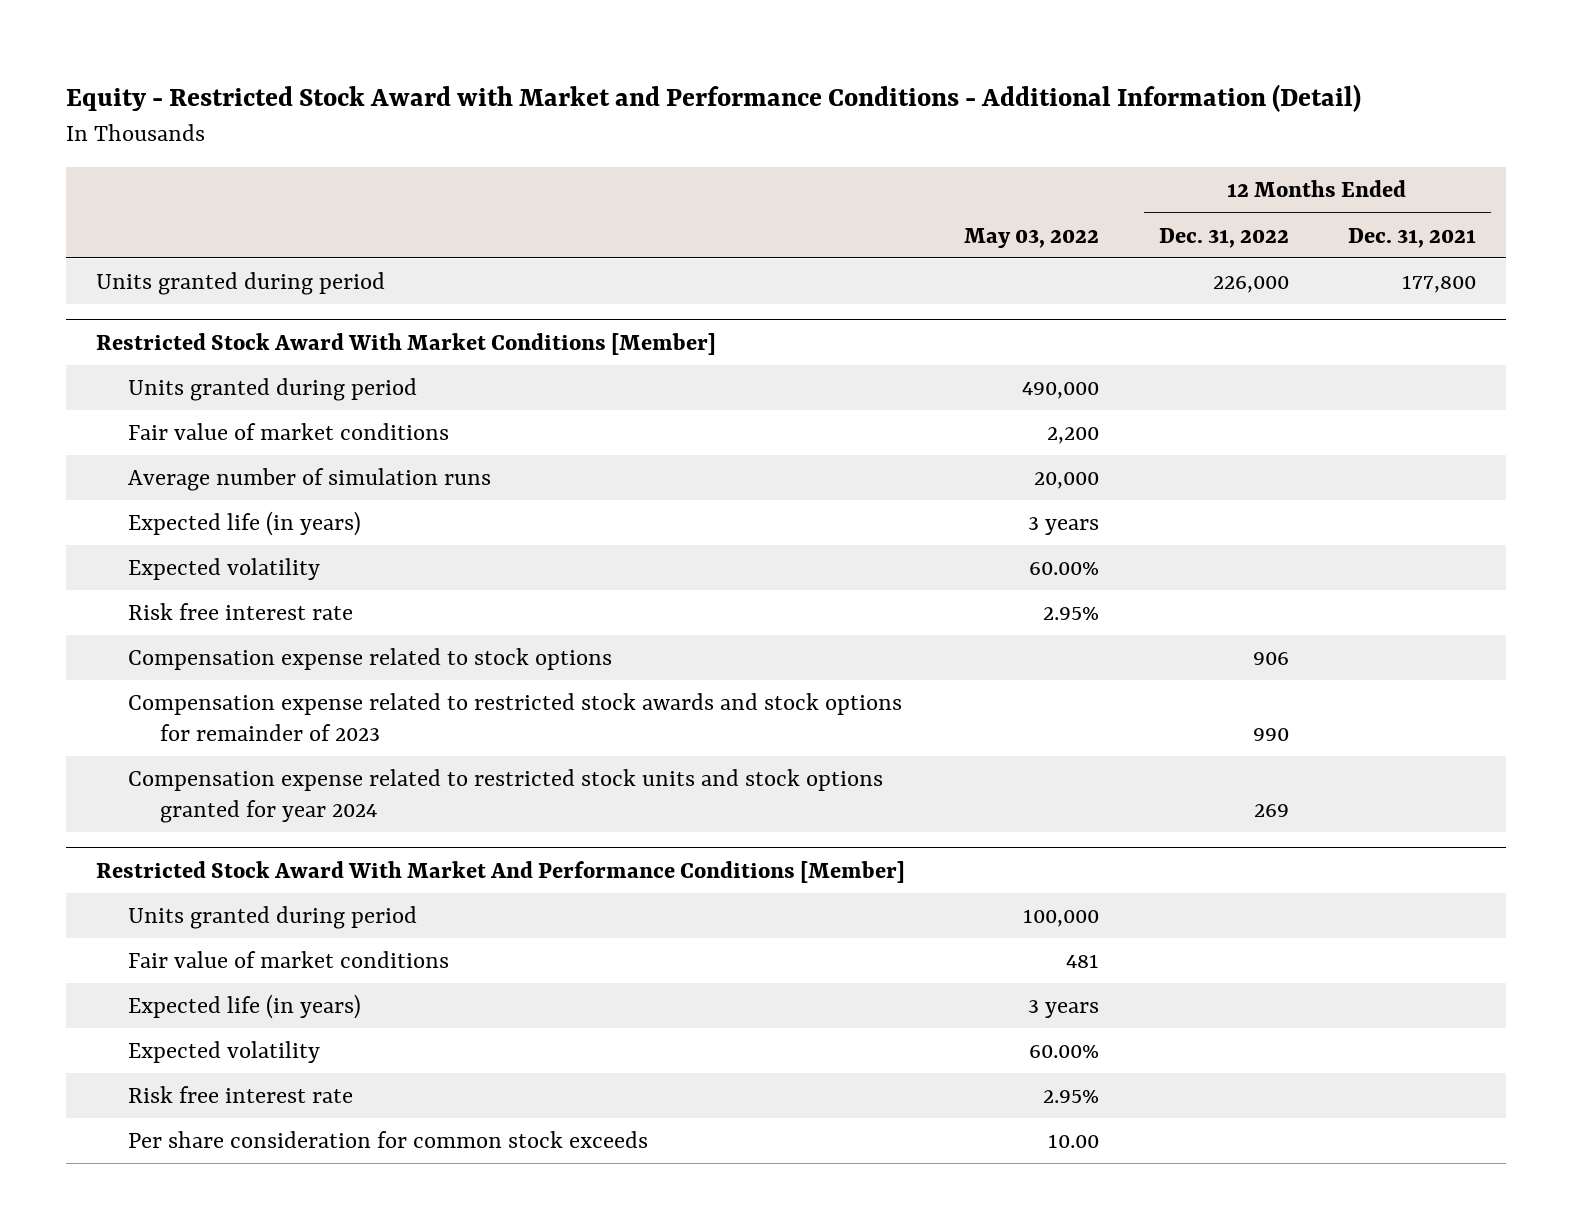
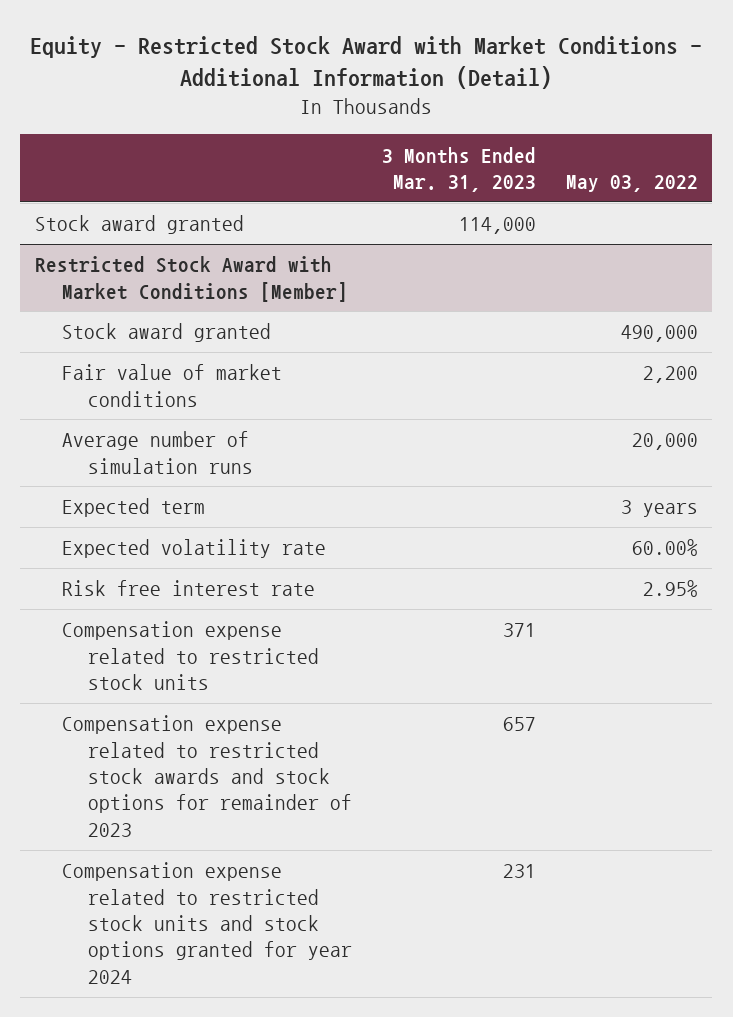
- Equity - Restricted Stock Award with Market and Performance Conditions - Additional Information (Detail)
+ Equity - Restricted Stock Award with Market Conditions - Additional Information (Detail)
- | May 03, 2022 | 12 Months Ended Dec. 31, 2022 | 12 Months Ended Dec. 31, 2021
+ | 3 Months Ended Mar. 31, 2023 | May 03, 2022
- Units granted during period | | 226,000 | 177,800
- Restricted Stock Award With Market Conditions [Member]
- Units granted during period | 490,000 | |
+ Stock award granted | 114,000 |
+ Restricted Stock Award with Market Conditions [Member]
+ Stock award granted | | 490,000
- Expected life (in years) | 3 years | |
- Expected volatility | 60.00% | |
+ Expected term | | 3 years
+ Expected volatility rate | | 60.00%
- Compensation expense related to stock options | | 906 |
+ Compensation expense related to restricted stock units | 371 |
- Restricted Stock Award With Market And Performance Conditions [Member]
- Units granted during period | 100,000 | |
- Fair value of market conditions | 481 | |
- Expected life (in years) | 3 years | |
- Expected volatility | 60.00% | |
- Risk free interest rate | 2.95% | |
- Per share consideration for common stock exceeds | 10.00 | |

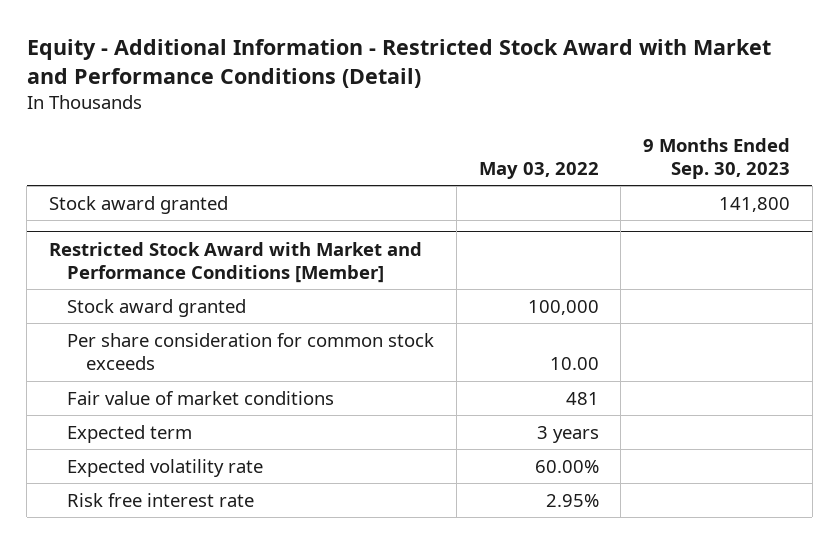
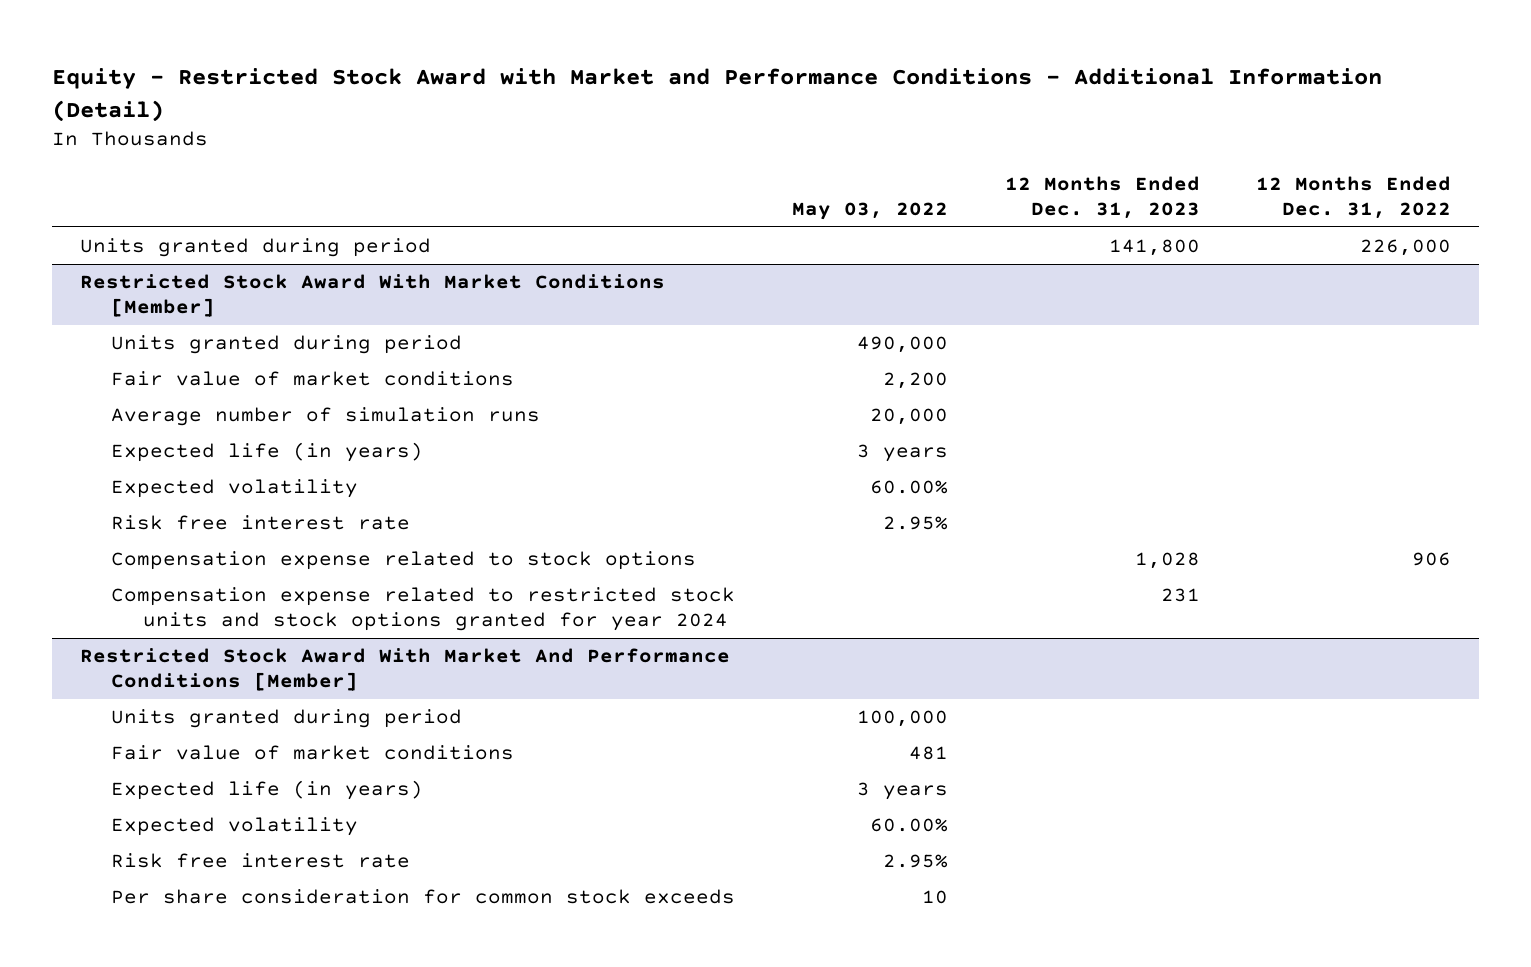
- Equity - Additional Information - Restricted Stock Award with Market and Performance Conditions (Detail)
+ Equity - Restricted Stock Award with Market and Performance Conditions - Additional Information (Detail)
- | May 03, 2022 | 9 Months Ended Sep. 30, 2023
+ | May 03, 2022 | 12 Months Ended Dec. 31, 2023 | 12 Months Ended Dec. 31, 2022
- Stock award granted | | 141,800
- Restricted Stock Award with Market and Performance Conditions [Member]
- Stock award granted | 100,000 |
- Per share consideration for common stock exceeds | 10.00 |
+ Units granted during period | | 141,800 | 226,000
+ Restricted Stock Award With Market Conditions [Member]
+ Units granted during period | 490,000 | |
+ Fair value of market conditions | 2,200 | |
+ Average number of simulation runs | 20,000 | |
+ Expected life (in years) | 3 years | |
+ Expected volatility | 60.00% | |
+ Risk free interest rate | 2.95% | |
+ Compensation expense related to stock options | | 1,028 | 906
+ Compensation expense related to restricted stock units and stock options granted for year 2024 | | 231 |
+ Restricted Stock Award With Market And Performance Conditions [Member]
+ Units granted during period | 100,000 | |
- Expected term | 3 years |
- Expected volatility rate | 60.00% |
+ Expected life (in years) | 3 years | |
+ Expected volatility | 60.00% | |
+ Per share consideration for common stock exceeds | 10 | |

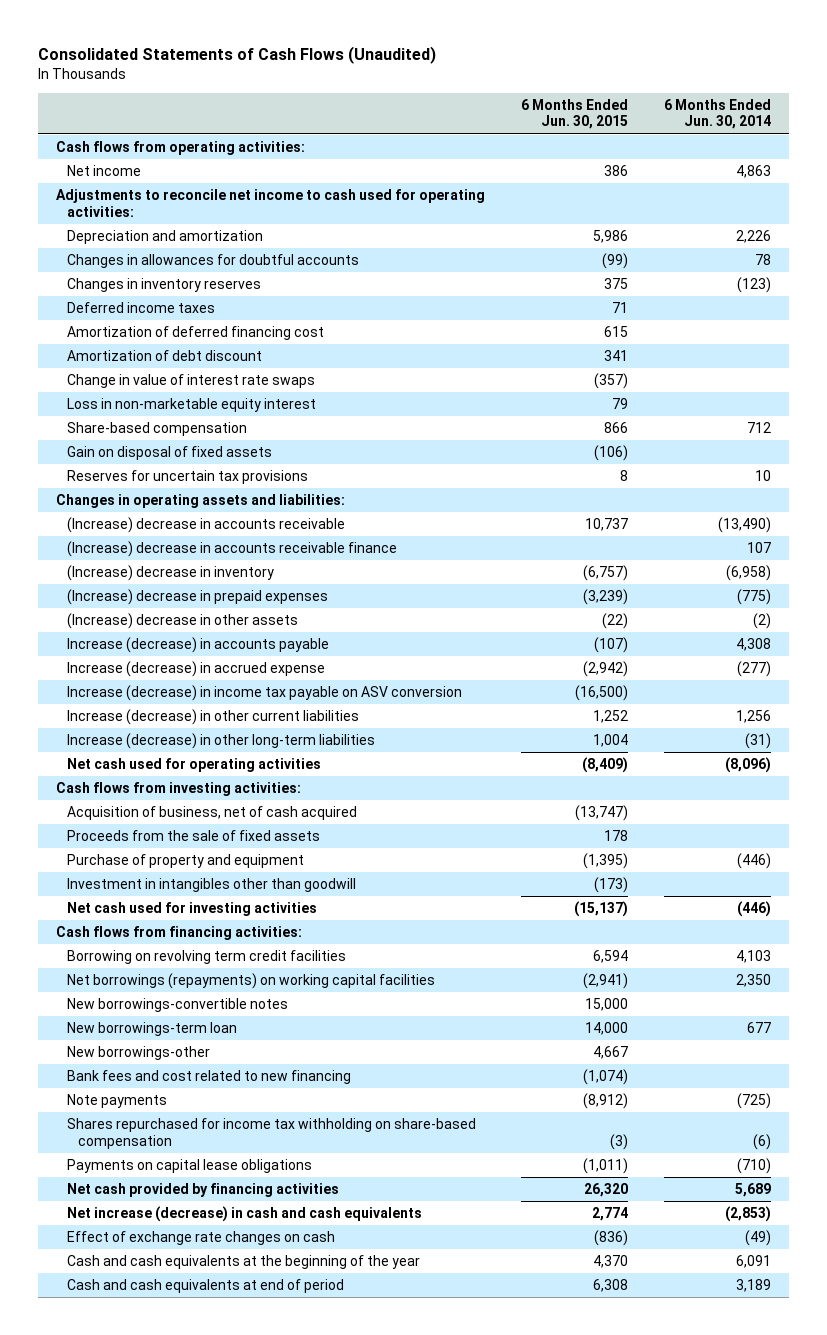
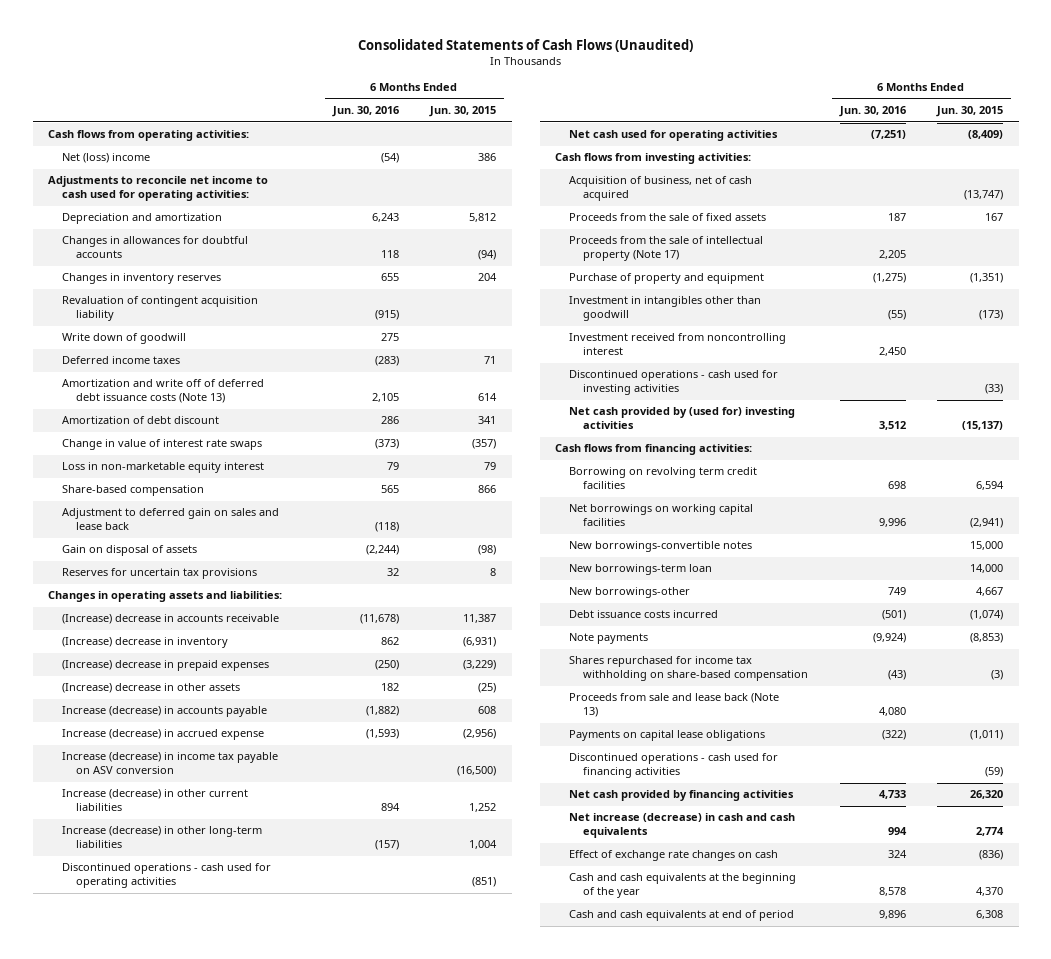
- | 6 Months Ended Jun. 30, 2015 | 6 Months Ended Jun. 30, 2014
+ | 6 Months Ended Jun. 30, 2016 | 6 Months Ended Jun. 30, 2015
- Net income | 386 | 4,863
+ Net (loss) income | (54) | 386
- Depreciation and amortization | 5,986 | 2,226
- Changes in allowances for doubtful accounts | (99) | 78
- Changes in inventory reserves | 375 | (123)
+ Depreciation and amortization | 6,243 | 5,812
+ Changes in allowances for doubtful accounts | 118 | (94)
+ Changes in inventory reserves | 655 | 204
+ Revaluation of contingent acquisition liability | (915) |
+ Write down of goodwill | 275 |
- Amortization of deferred financing cost | 615 |
+ Amortization and write off of deferred debt issuance costs (Note 13) | 2,105 | 614
- Gain on disposal of fixed assets | (106) |
+ Adjustment to deferred gain on sales and lease back | (118) |
+ Gain on disposal of assets | (2,244) | (98)
- (Increase) decrease in accounts receivable | 10,737 | (13,490)
- (Increase) decrease in accounts receivable finance | | 107
- (Increase) decrease in inventory | (6,757) | (6,958)
- (Increase) decrease in prepaid expenses | (3,239) | (775)
- (Increase) decrease in other assets | (22) | (2)
- Increase (decrease) in accounts payable | (107) | 4,308
- Increase (decrease) in accrued expense | (2,942) | (277)
+ (Increase) decrease in accounts receivable | (11,678) | 11,387
+ (Increase) decrease in inventory | 862 | (6,931)
+ (Increase) decrease in prepaid expenses | (250) | (3,229)
+ (Increase) decrease in other assets | 182 | (25)
+ Increase (decrease) in accounts payable | (1,882) | 608
+ Increase (decrease) in accrued expense | (1,593) | (2,956)
+ Discontinued operations - cash used for operating activities | | (851)
- Proceeds from the sale of fixed assets | 178 |
- Purchase of property and equipment | (1,395) | (446)
+ Proceeds from the sale of fixed assets | 187 | 167
+ Proceeds from the sale of intellectual property (Note 17) | 2,205 |
+ Purchase of property and equipment | (1,275) | (1,351)
- Net cash used for investing activities | (15,137) | (446)
+ Investment received from noncontrolling interest | 2,450 |
+ Discontinued operations - cash used for investing activities | | (33)
+ Net cash provided by (used for) investing activities | 3,512 | (15,137)
- Net borrowings (repayments) on working capital facilities | (2,941) | 2,350
+ Net borrowings on working capital facilities | 9,996 | (2,941)
- Bank fees and cost related to new financing | (1,074) |
- Note payments | (8,912) | (725)
+ Debt issuance costs incurred | (501) | (1,074)
+ Note payments | (9,924) | (8,853)
+ Proceeds from sale and lease back (Note 13) | 4,080 |
+ Discontinued operations - cash used for financing activities | | (59)

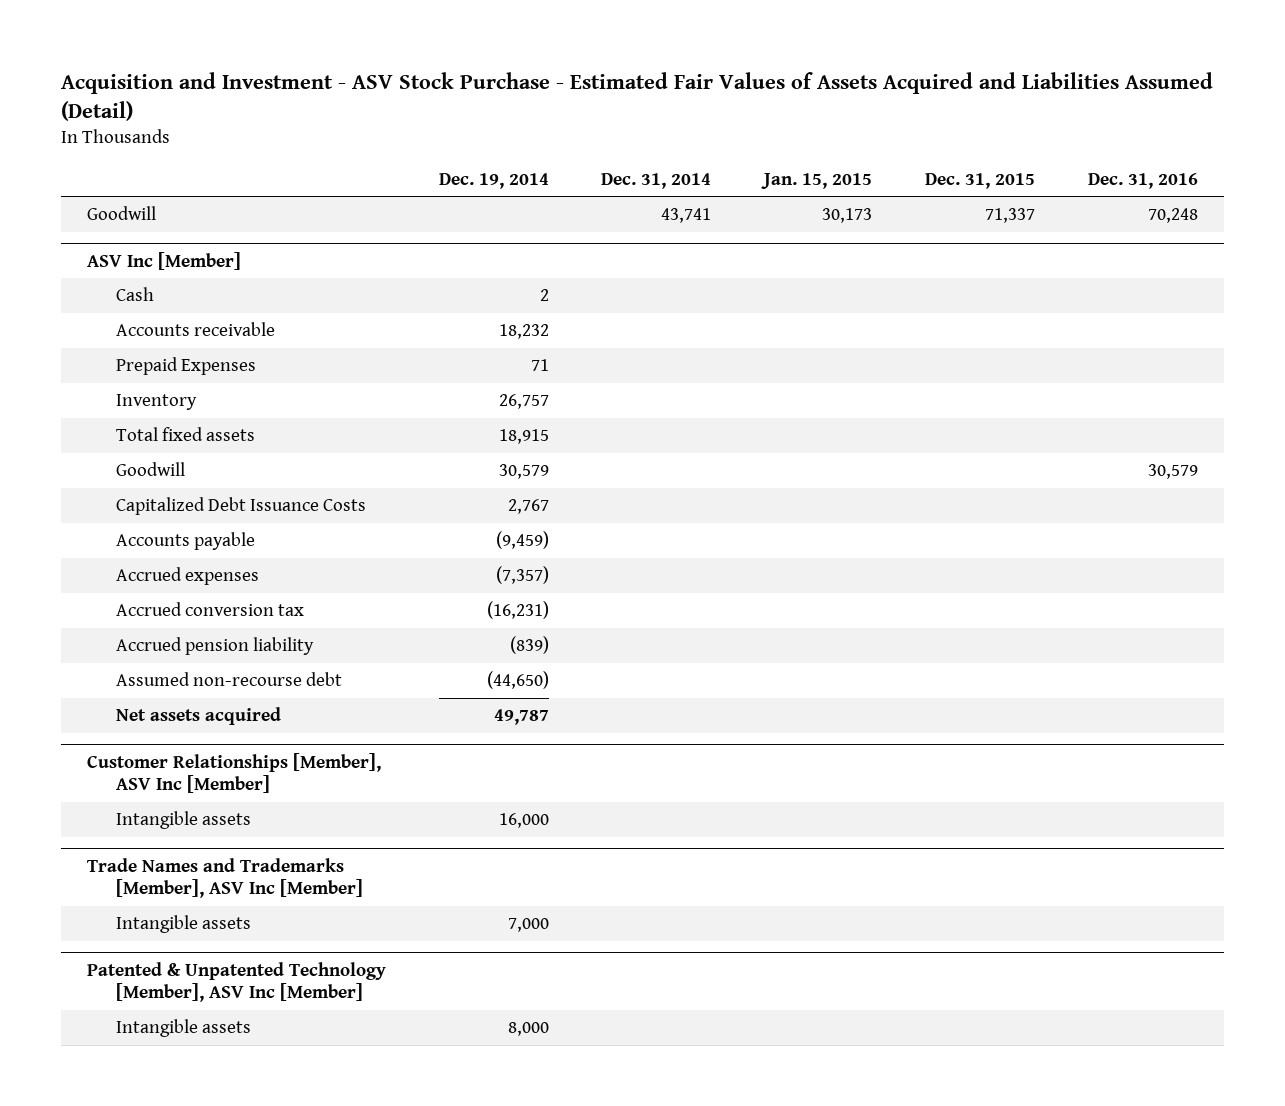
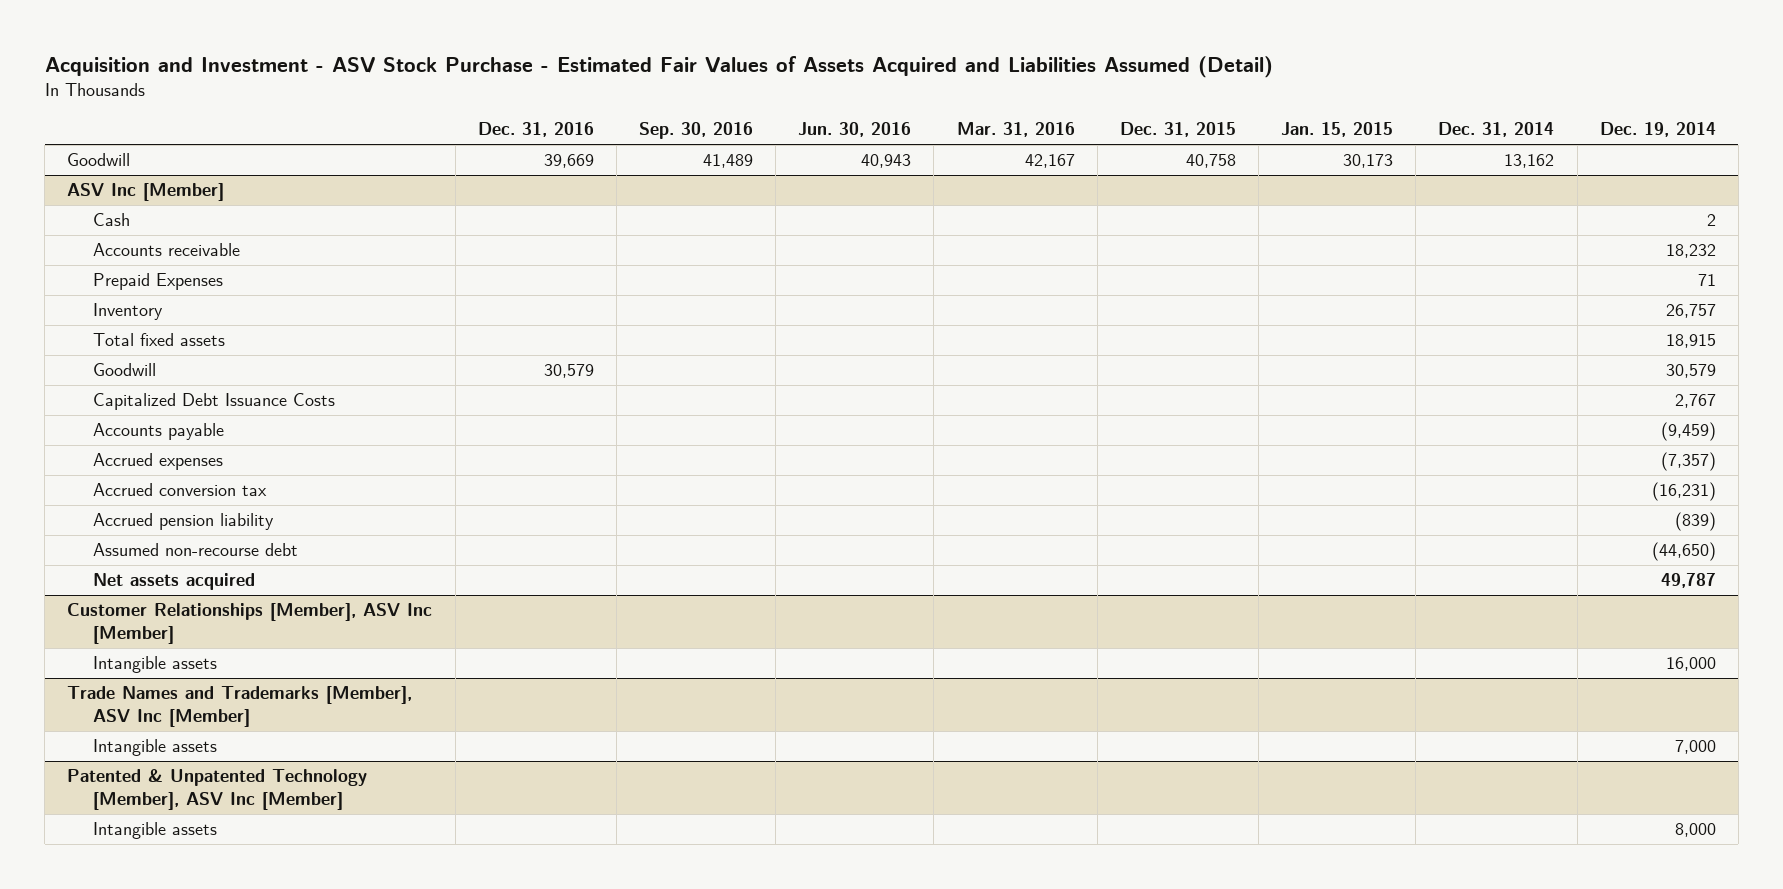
- | Dec. 19, 2014 | Dec. 31, 2014 | Jan. 15, 2015 | Dec. 31, 2015 | Dec. 31, 2016
+ | Dec. 31, 2016 | Sep. 30, 2016 | Jun. 30, 2016 | Mar. 31, 2016 | Dec. 31, 2015 | Jan. 15, 2015 | Dec. 31, 2014 | Dec. 19, 2014
- Goodwill | | 43,741 | 30,173 | 71,337 | 70,248
+ Goodwill | 39,669 | 41,489 | 40,943 | 42,167 | 40,758 | 30,173 | 13,162 |

